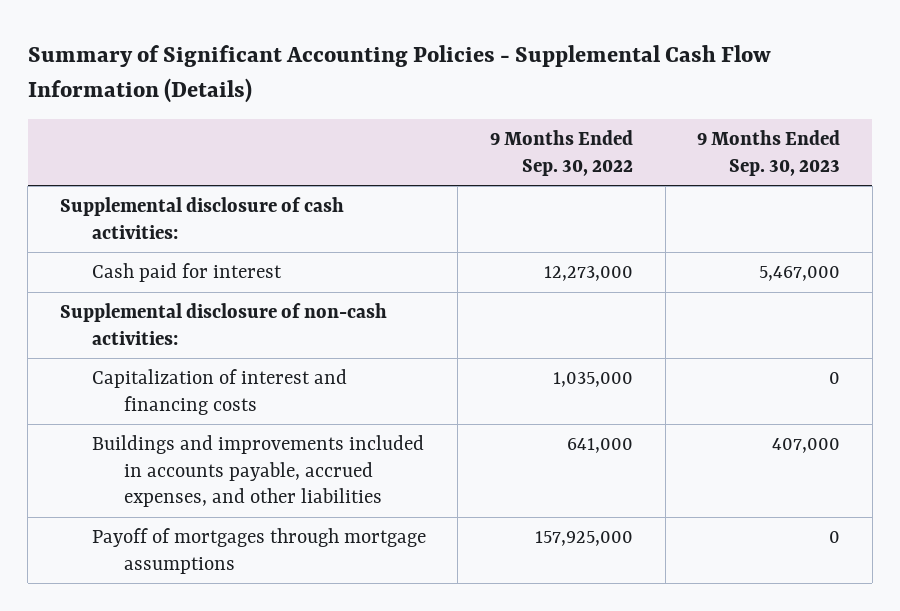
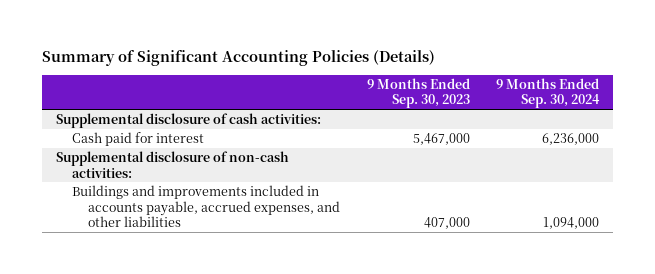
- Summary of Significant Accounting Policies - Supplemental Cash Flow Information (Details)
+ Summary of Significant Accounting Policies (Details)
- | 9 Months Ended Sep. 30, 2022 | 9 Months Ended Sep. 30, 2023
+ | 9 Months Ended Sep. 30, 2023 | 9 Months Ended Sep. 30, 2024
- Capitalization of interest and financing costs | 1,035,000 | 0
- Payoff of mortgages through mortgage assumptions | 157,925,000 | 0

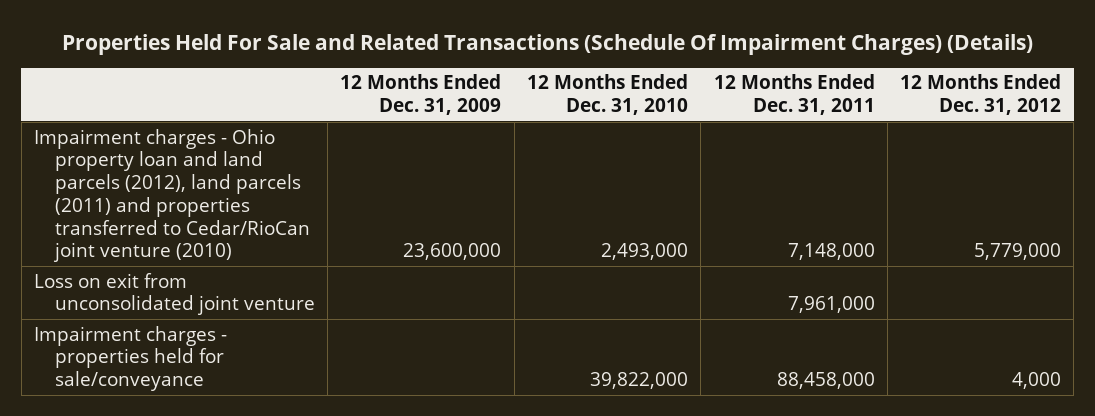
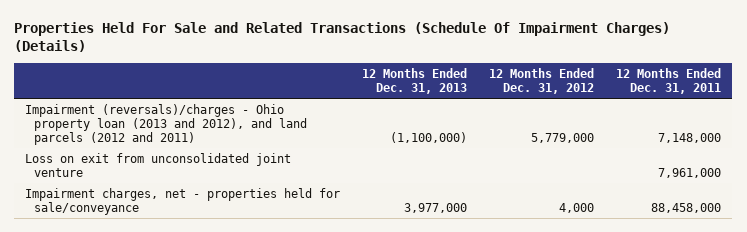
- | 12 Months Ended Dec. 31, 2009 | 12 Months Ended Dec. 31, 2010 | 12 Months Ended Dec. 31, 2011 | 12 Months Ended Dec. 31, 2012
+ | 12 Months Ended Dec. 31, 2013 | 12 Months Ended Dec. 31, 2012 | 12 Months Ended Dec. 31, 2011
- Impairment charges - Ohio property loan and land parcels (2012), land parcels (2011) and properties transferred to Cedar/RioCan joint venture (2010) | 23,600,000 | 2,493,000 | 7,148,000 | 5,779,000
+ Impairment (reversals)/charges - Ohio property loan (2013 and 2012), and land parcels (2012 and 2011) | (1,100,000) | 5,779,000 | 7,148,000
- Impairment charges - properties held for sale/conveyance | | 39,822,000 | 88,458,000 | 4,000
+ Impairment charges, net - properties held for sale/conveyance | 3,977,000 | 4,000 | 88,458,000

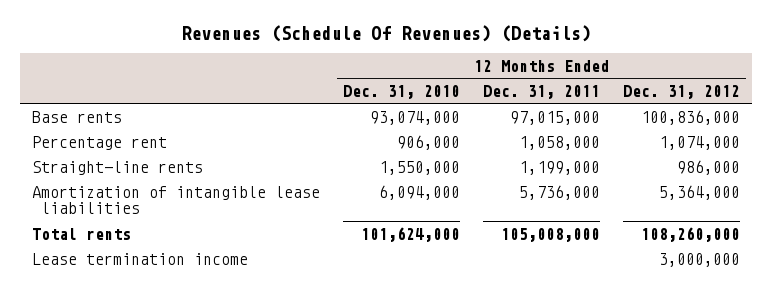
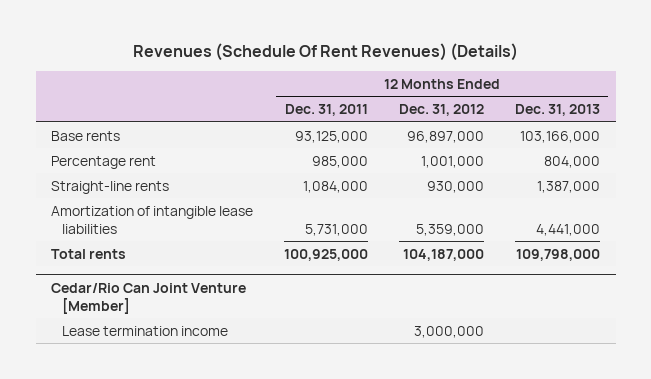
- Revenues (Schedule Of Revenues) (Details)
+ Revenues (Schedule Of Rent Revenues) (Details)
- | 12 Months Ended Dec. 31, 2010 | 12 Months Ended Dec. 31, 2011 | 12 Months Ended Dec. 31, 2012
+ | 12 Months Ended Dec. 31, 2011 | 12 Months Ended Dec. 31, 2012 | 12 Months Ended Dec. 31, 2013
- Base rents | 93,074,000 | 97,015,000 | 100,836,000
- Percentage rent | 906,000 | 1,058,000 | 1,074,000
- Straight-line rents | 1,550,000 | 1,199,000 | 986,000
- Amortization of intangible lease liabilities | 6,094,000 | 5,736,000 | 5,364,000
- Total rents | 101,624,000 | 105,008,000 | 108,260,000
+ Base rents | 93,125,000 | 96,897,000 | 103,166,000
+ Percentage rent | 985,000 | 1,001,000 | 804,000
+ Straight-line rents | 1,084,000 | 930,000 | 1,387,000
+ Amortization of intangible lease liabilities | 5,731,000 | 5,359,000 | 4,441,000
+ Total rents | 100,925,000 | 104,187,000 | 109,798,000
+ Cedar/Rio Can Joint Venture [Member]

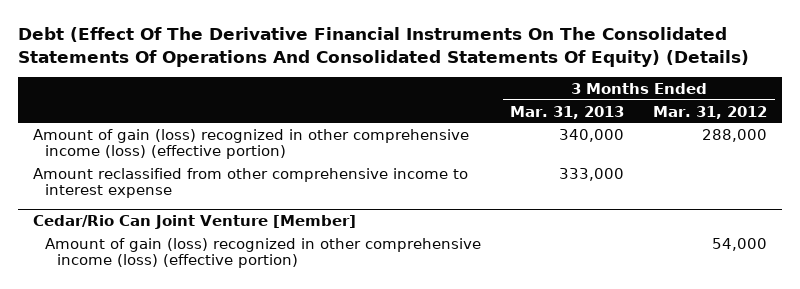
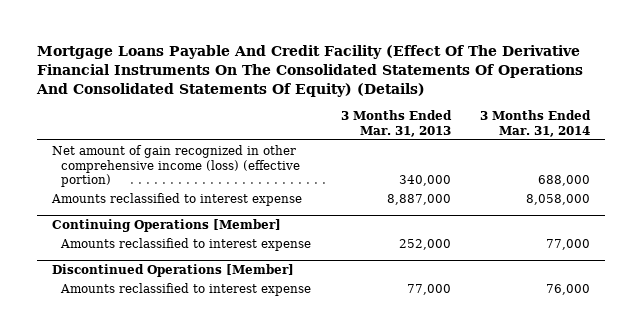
- Debt (Effect Of The Derivative Financial Instruments On The Consolidated Statements Of Operations And Consolidated Statements Of Equity) (Details)
+ Mortgage Loans Payable And Credit Facility (Effect Of The Derivative Financial Instruments On The Consolidated Statements Of Operations And Consolidated Statements Of Equity) (Details)
- | 3 Months Ended Mar. 31, 2013 | 3 Months Ended Mar. 31, 2012
+ | 3 Months Ended Mar. 31, 2013 | 3 Months Ended Mar. 31, 2014
- Amount of gain (loss) recognized in other comprehensive income (loss) (effective portion) | 340,000 | 288,000
- Amount reclassified from other comprehensive income to interest expense | 333,000 |
- Cedar/Rio Can Joint Venture [Member]
- Amount of gain (loss) recognized in other comprehensive income (loss) (effective portion) | | 54,000
+ Net amount of gain recognized in other comprehensive income (loss) (effective portion) | 340,000 | 688,000
+ Amounts reclassified to interest expense | 8,887,000 | 8,058,000
+ Continuing Operations [Member]
+ Amounts reclassified to interest expense | 252,000 | 77,000
+ Discontinued Operations [Member]
+ Amounts reclassified to interest expense | 77,000 | 76,000

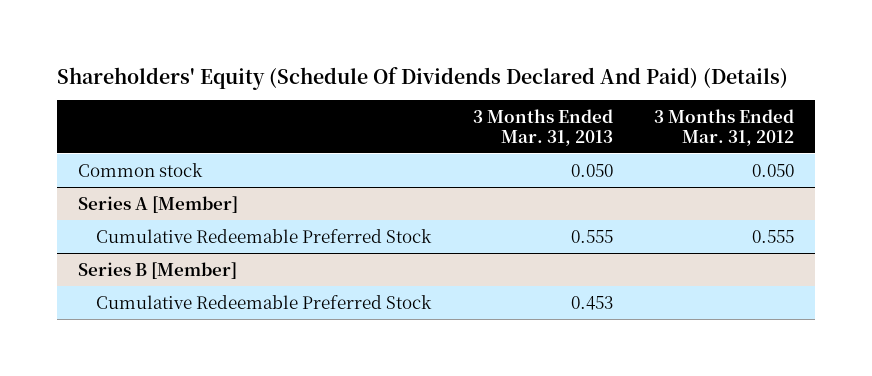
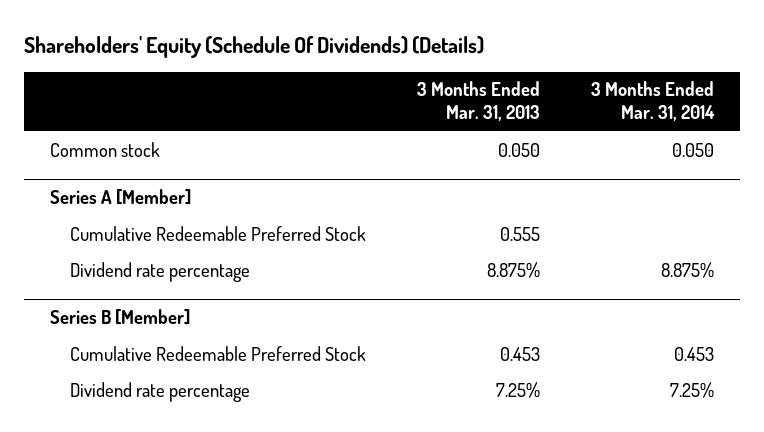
- Shareholders' Equity (Schedule Of Dividends Declared And Paid) (Details)
+ Shareholders' Equity (Schedule Of Dividends) (Details)
- | 3 Months Ended Mar. 31, 2013 | 3 Months Ended Mar. 31, 2012
+ | 3 Months Ended Mar. 31, 2013 | 3 Months Ended Mar. 31, 2014
@ Series A [Member]
+ Dividend rate percentage | 8.875% | 8.875%
@ Series B [Member]
+ Dividend rate percentage | 7.25% | 7.25%

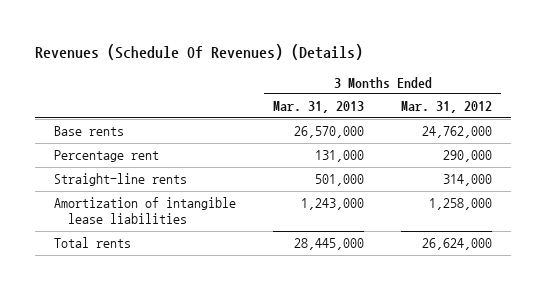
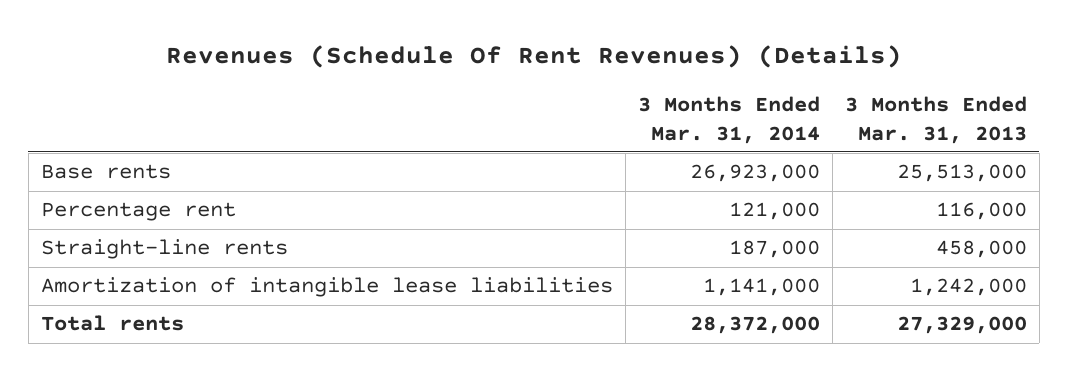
- Revenues (Schedule Of Revenues) (Details)
+ Revenues (Schedule Of Rent Revenues) (Details)
- | 3 Months Ended Mar. 31, 2013 | 3 Months Ended Mar. 31, 2012
+ | 3 Months Ended Mar. 31, 2014 | 3 Months Ended Mar. 31, 2013
- Base rents | 26,570,000 | 24,762,000
- Percentage rent | 131,000 | 290,000
- Straight-line rents | 501,000 | 314,000
- Amortization of intangible lease liabilities | 1,243,000 | 1,258,000
- Total rents | 28,445,000 | 26,624,000
+ Base rents | 26,923,000 | 25,513,000
+ Percentage rent | 121,000 | 116,000
+ Straight-line rents | 187,000 | 458,000
+ Amortization of intangible lease liabilities | 1,141,000 | 1,242,000
+ Total rents | 28,372,000 | 27,329,000

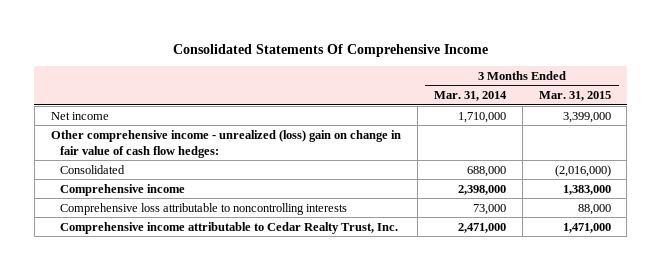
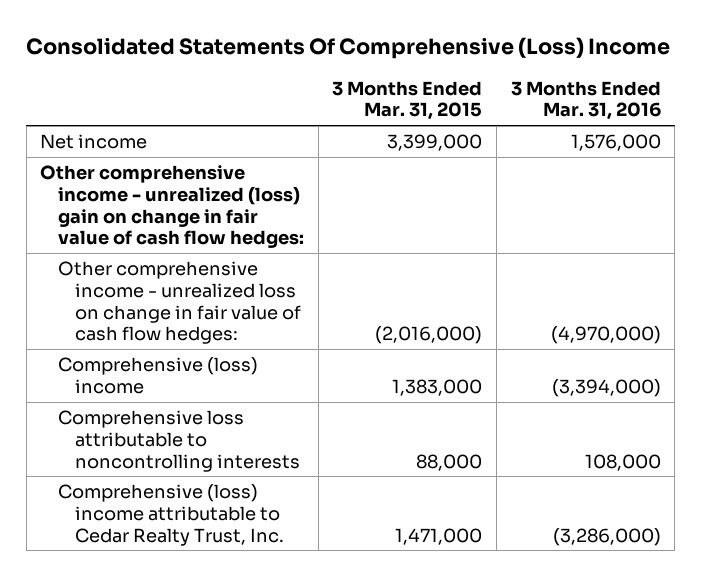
- Consolidated Statements Of Comprehensive Income
+ Consolidated Statements Of Comprehensive (Loss) Income
- | 3 Months Ended Mar. 31, 2014 | 3 Months Ended Mar. 31, 2015
+ | 3 Months Ended Mar. 31, 2015 | 3 Months Ended Mar. 31, 2016
- Consolidated | 688,000 | (2,016,000)
- Comprehensive income | 2,398,000 | 1,383,000
+ Other comprehensive income - unrealized loss on change in fair value of cash flow hedges: | (2,016,000) | (4,970,000)
+ Comprehensive (loss) income | 1,383,000 | (3,394,000)
- Comprehensive income attributable to Cedar Realty Trust, Inc. | 2,471,000 | 1,471,000
+ Comprehensive (loss) income attributable to Cedar Realty Trust, Inc. | 1,471,000 | (3,286,000)

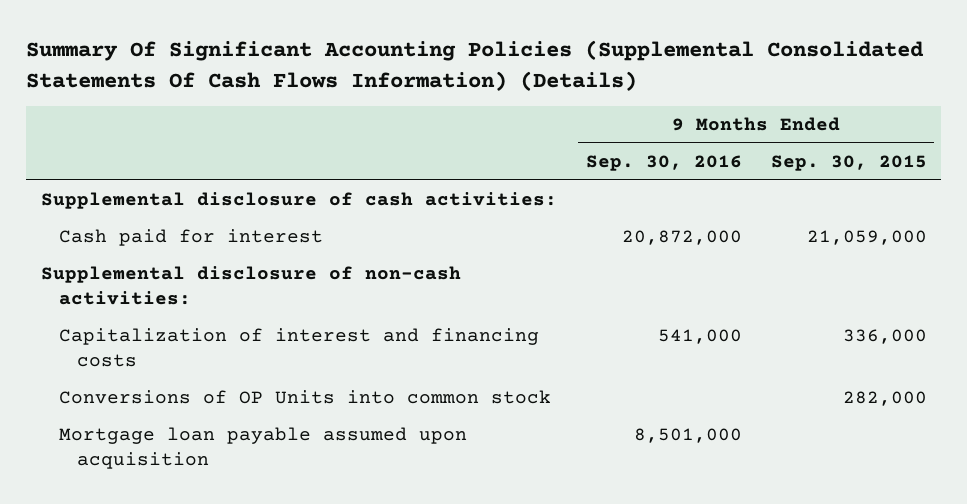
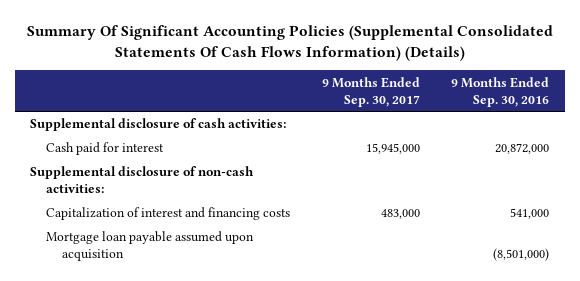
- | 9 Months Ended Sep. 30, 2016 | 9 Months Ended Sep. 30, 2015
+ | 9 Months Ended Sep. 30, 2017 | 9 Months Ended Sep. 30, 2016
- Conversions of OP Units into common stock | | 282,000
- Mortgage loan payable assumed upon acquisition | 8,501,000 |
+ Mortgage loan payable assumed upon acquisition | | (8,501,000)

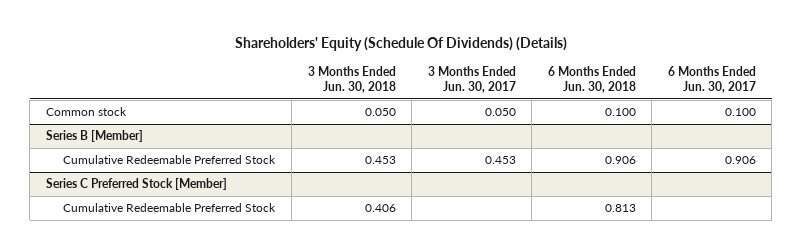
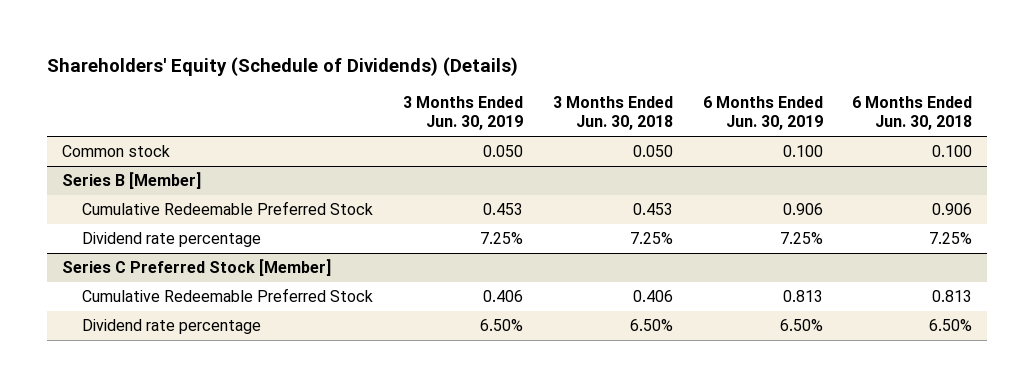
- Shareholders' Equity (Schedule Of Dividends) (Details)
+ Shareholders' Equity (Schedule of Dividends) (Details)
- | 3 Months Ended Jun. 30, 2018 | 3 Months Ended Jun. 30, 2017 | 6 Months Ended Jun. 30, 2018 | 6 Months Ended Jun. 30, 2017
+ | 3 Months Ended Jun. 30, 2019 | 3 Months Ended Jun. 30, 2018 | 6 Months Ended Jun. 30, 2019 | 6 Months Ended Jun. 30, 2018
@ Series B [Member]
+ Dividend rate percentage | 7.25% | 7.25% | 7.25% | 7.25%
@ Series C Preferred Stock [Member]
+ Dividend rate percentage | 6.50% | 6.50% | 6.50% | 6.50%

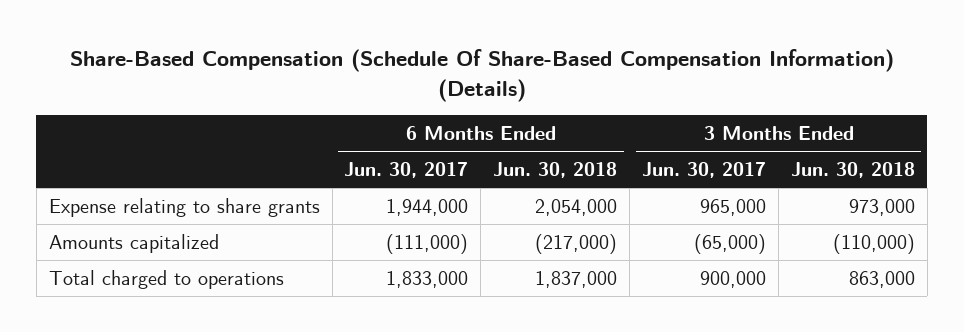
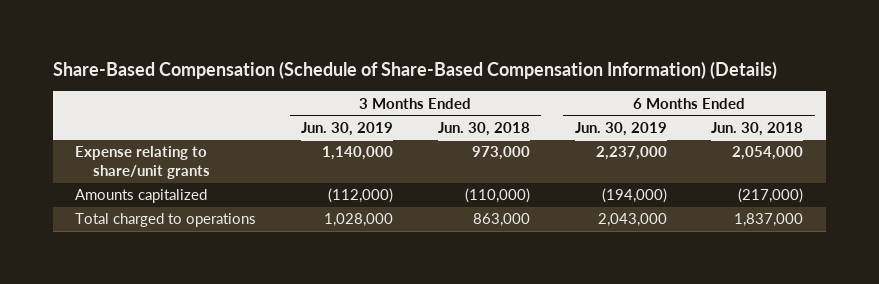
- Share-Based Compensation (Schedule Of Share-Based Compensation Information) (Details)
+ Share-Based Compensation (Schedule of Share-Based Compensation Information) (Details)
- | 6 Months Ended Jun. 30, 2017 | 6 Months Ended Jun. 30, 2018 | 3 Months Ended Jun. 30, 2017 | 3 Months Ended Jun. 30, 2018
+ | 3 Months Ended Jun. 30, 2019 | 3 Months Ended Jun. 30, 2018 | 6 Months Ended Jun. 30, 2019 | 6 Months Ended Jun. 30, 2018
- Expense relating to share grants | 1,944,000 | 2,054,000 | 965,000 | 973,000
+ Expense relating to share/unit grants | 1,140,000 | 973,000 | 2,237,000 | 2,054,000

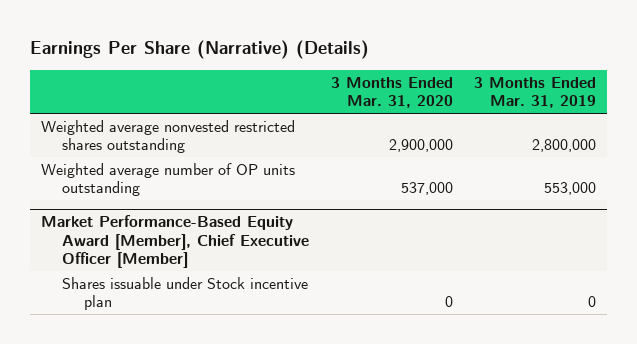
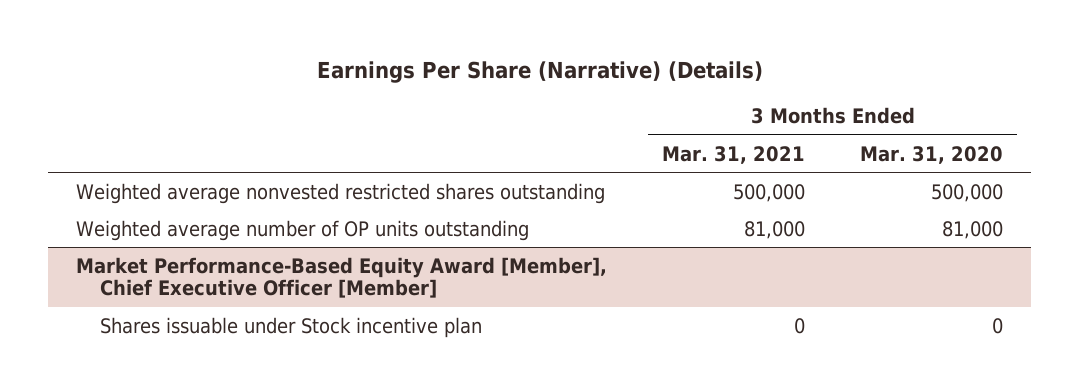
- | 3 Months Ended Mar. 31, 2020 | 3 Months Ended Mar. 31, 2019
+ | 3 Months Ended Mar. 31, 2021 | 3 Months Ended Mar. 31, 2020
- Weighted average nonvested restricted shares outstanding | 2,900,000 | 2,800,000
- Weighted average number of OP units outstanding | 537,000 | 553,000
+ Weighted average nonvested restricted shares outstanding | 500,000 | 500,000
+ Weighted average number of OP units outstanding | 81,000 | 81,000

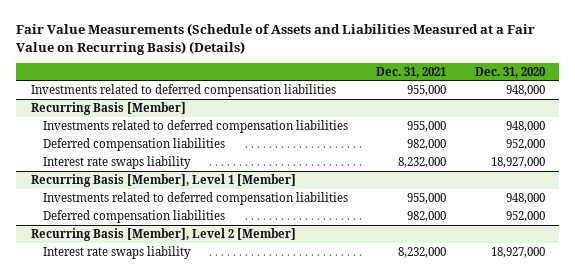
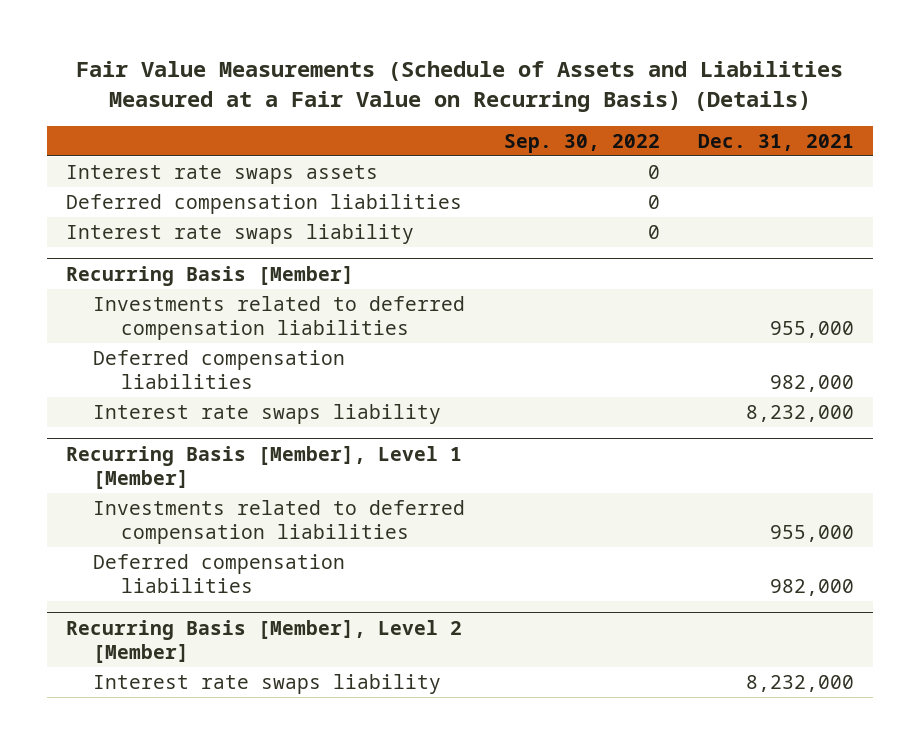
- | Dec. 31, 2021 | Dec. 31, 2020
+ | Sep. 30, 2022 | Dec. 31, 2021
- Investments related to deferred compensation liabilities | 955,000 | 948,000
+ Interest rate swaps assets | 0 |
+ Deferred compensation liabilities | 0 |
+ Interest rate swaps liability | 0 |

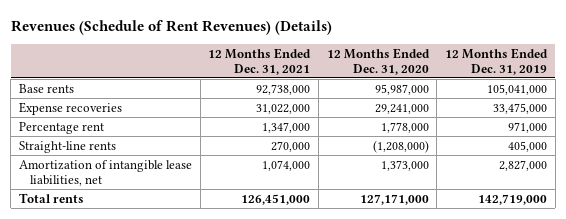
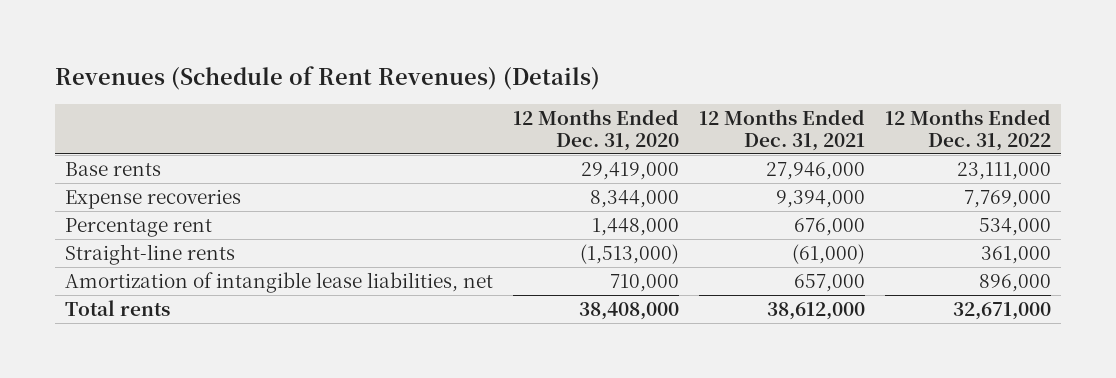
- | 12 Months Ended Dec. 31, 2021 | 12 Months Ended Dec. 31, 2020 | 12 Months Ended Dec. 31, 2019
+ | 12 Months Ended Dec. 31, 2020 | 12 Months Ended Dec. 31, 2021 | 12 Months Ended Dec. 31, 2022
- Base rents | 92,738,000 | 95,987,000 | 105,041,000
- Expense recoveries | 31,022,000 | 29,241,000 | 33,475,000
- Percentage rent | 1,347,000 | 1,778,000 | 971,000
- Straight-line rents | 270,000 | (1,208,000) | 405,000
- Amortization of intangible lease liabilities, net | 1,074,000 | 1,373,000 | 2,827,000
- Total rents | 126,451,000 | 127,171,000 | 142,719,000
+ Base rents | 29,419,000 | 27,946,000 | 23,111,000
+ Expense recoveries | 8,344,000 | 9,394,000 | 7,769,000
+ Percentage rent | 1,448,000 | 676,000 | 534,000
+ Straight-line rents | (1,513,000) | (61,000) | 361,000
+ Amortization of intangible lease liabilities, net | 710,000 | 657,000 | 896,000
+ Total rents | 38,408,000 | 38,612,000 | 32,671,000

